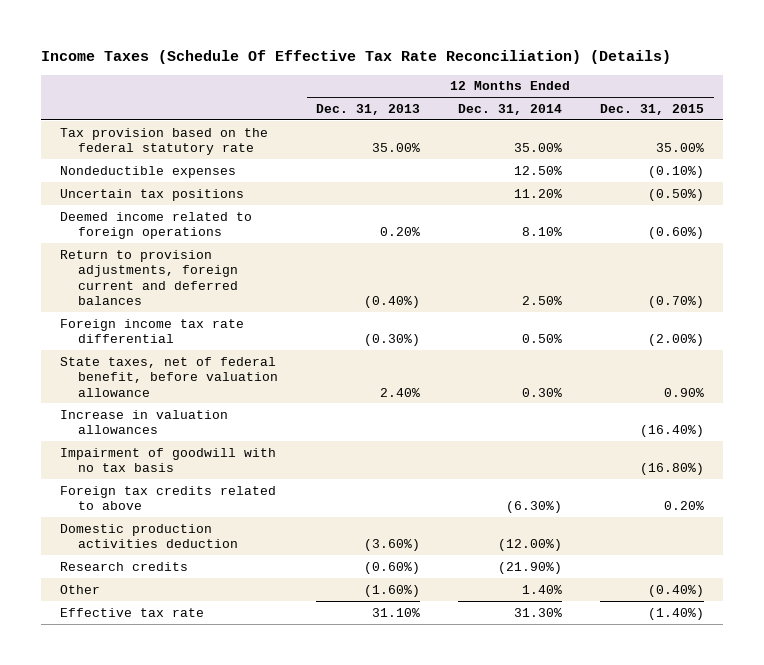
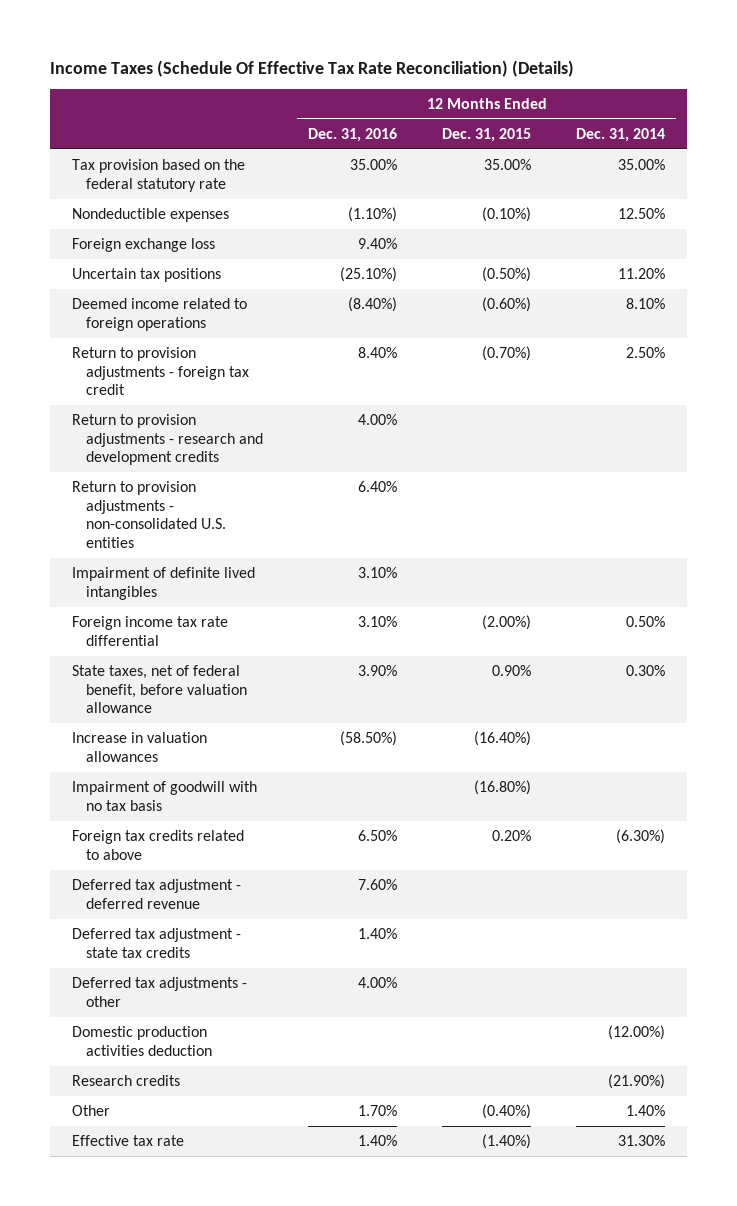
- | 12 Months Ended Dec. 31, 2013 | 12 Months Ended Dec. 31, 2014 | 12 Months Ended Dec. 31, 2015
+ | 12 Months Ended Dec. 31, 2016 | 12 Months Ended Dec. 31, 2015 | 12 Months Ended Dec. 31, 2014
+ Foreign exchange loss | 9.40% | |
- Return to provision adjustments, foreign current and deferred balances | (0.40%) | 2.50% | (0.70%)
+ Return to provision adjustments - foreign tax credit | 8.40% | (0.70%) | 2.50%
+ Return to provision adjustments - research and development credits | 4.00% | |
+ Return to provision adjustments - non-consolidated U.S. entities | 6.40% | |
+ Impairment of definite lived intangibles | 3.10% | |
+ Deferred tax adjustment - deferred revenue | 7.60% | |
+ Deferred tax adjustment - state tax credits | 1.40% | |
+ Deferred tax adjustments - other | 4.00% | |

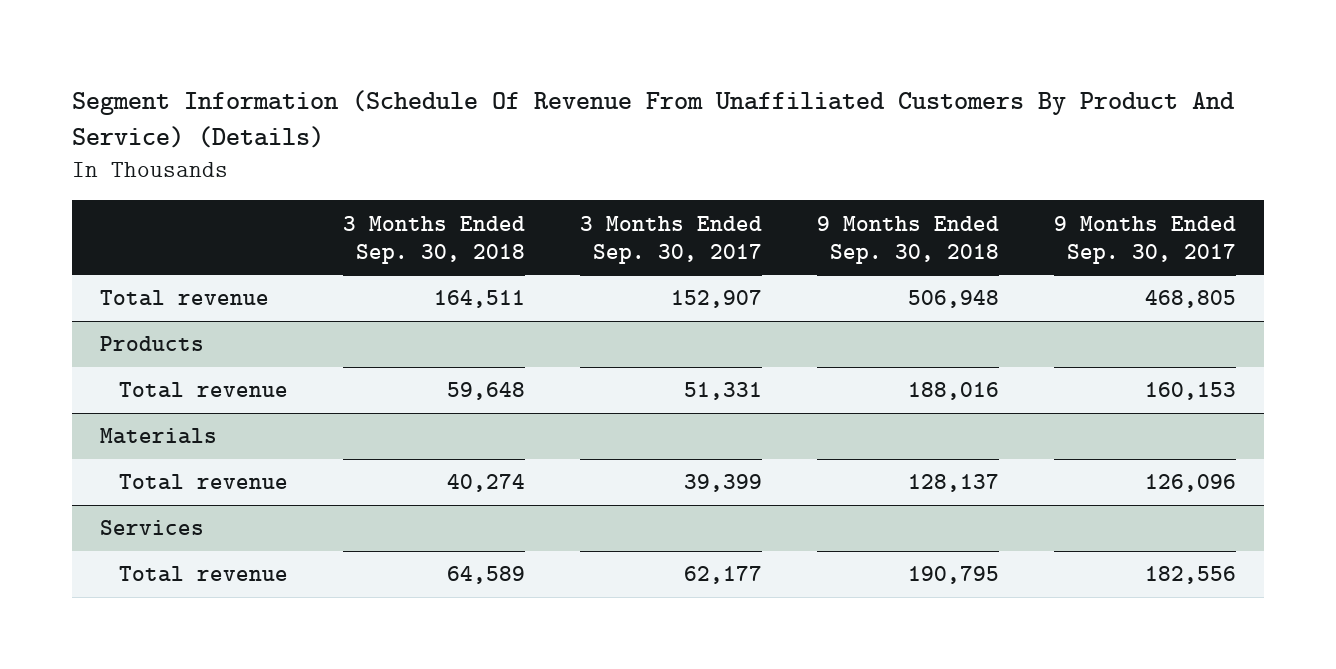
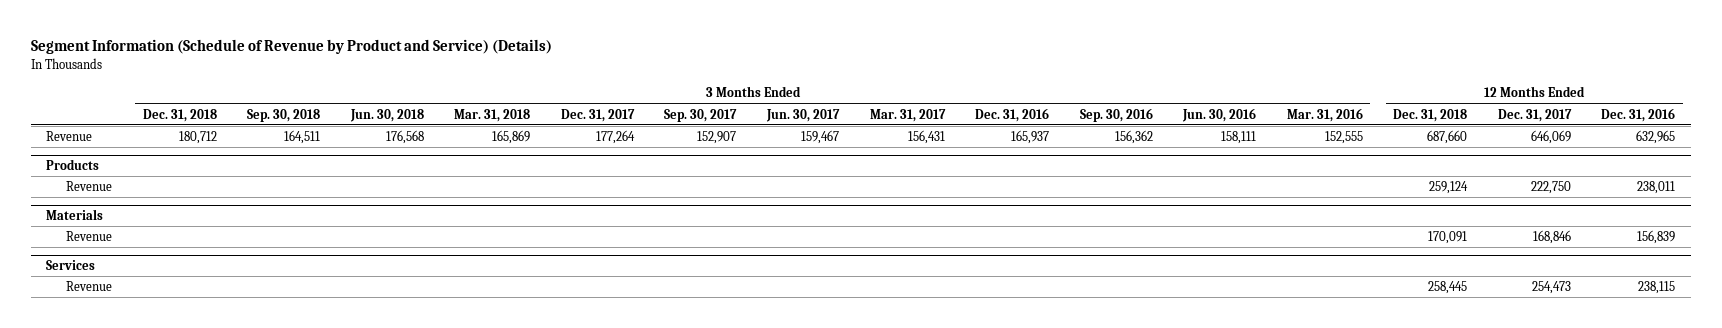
- Segment Information (Schedule Of Revenue From Unaffiliated Customers By Product And Service) (Details)
+ Segment Information (Schedule of Revenue by Product and Service) (Details)
- | 3 Months Ended Sep. 30, 2018 | 3 Months Ended Sep. 30, 2017 | 9 Months Ended Sep. 30, 2018 | 9 Months Ended Sep. 30, 2017
+ | 3 Months Ended Dec. 31, 2018 | 3 Months Ended Sep. 30, 2018 | 3 Months Ended Jun. 30, 2018 | 3 Months Ended Mar. 31, 2018 | 3 Months Ended Dec. 31, 2017 | 3 Months Ended Sep. 30, 2017 | 3 Months Ended Jun. 30, 2017 | 3 Months Ended Mar. 31, 2017 | 3 Months Ended Dec. 31, 2016 | 3 Months Ended Sep. 30, 2016 | 3 Months Ended Jun. 30, 2016 | 3 Months Ended Mar. 31, 2016 | 12 Months Ended Dec. 31, 2018 | 12 Months Ended Dec. 31, 2017 | 12 Months Ended Dec. 31, 2016
- Total revenue | 164,511 | 152,907 | 506,948 | 468,805
+ Revenue | 180,712 | 164,511 | 176,568 | 165,869 | 177,264 | 152,907 | 159,467 | 156,431 | 165,937 | 156,362 | 158,111 | 152,555 | 687,660 | 646,069 | 632,965
@ Products
- Total revenue | 59,648 | 51,331 | 188,016 | 160,153
+ Revenue | | | | | | | | | | | | | 259,124 | 222,750 | 238,011
@ Materials
- Total revenue | 40,274 | 39,399 | 128,137 | 126,096
+ Revenue | | | | | | | | | | | | | 170,091 | 168,846 | 156,839
@ Services
- Total revenue | 64,589 | 62,177 | 190,795 | 182,556
+ Revenue | | | | | | | | | | | | | 258,445 | 254,473 | 238,115

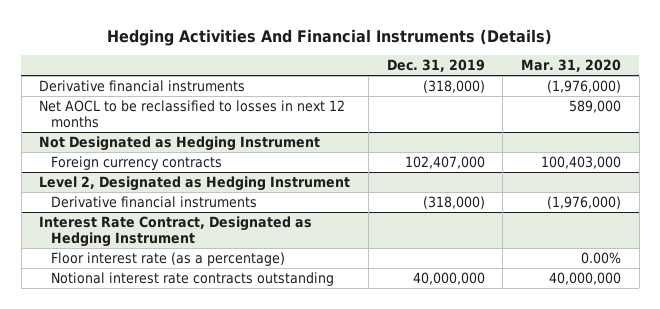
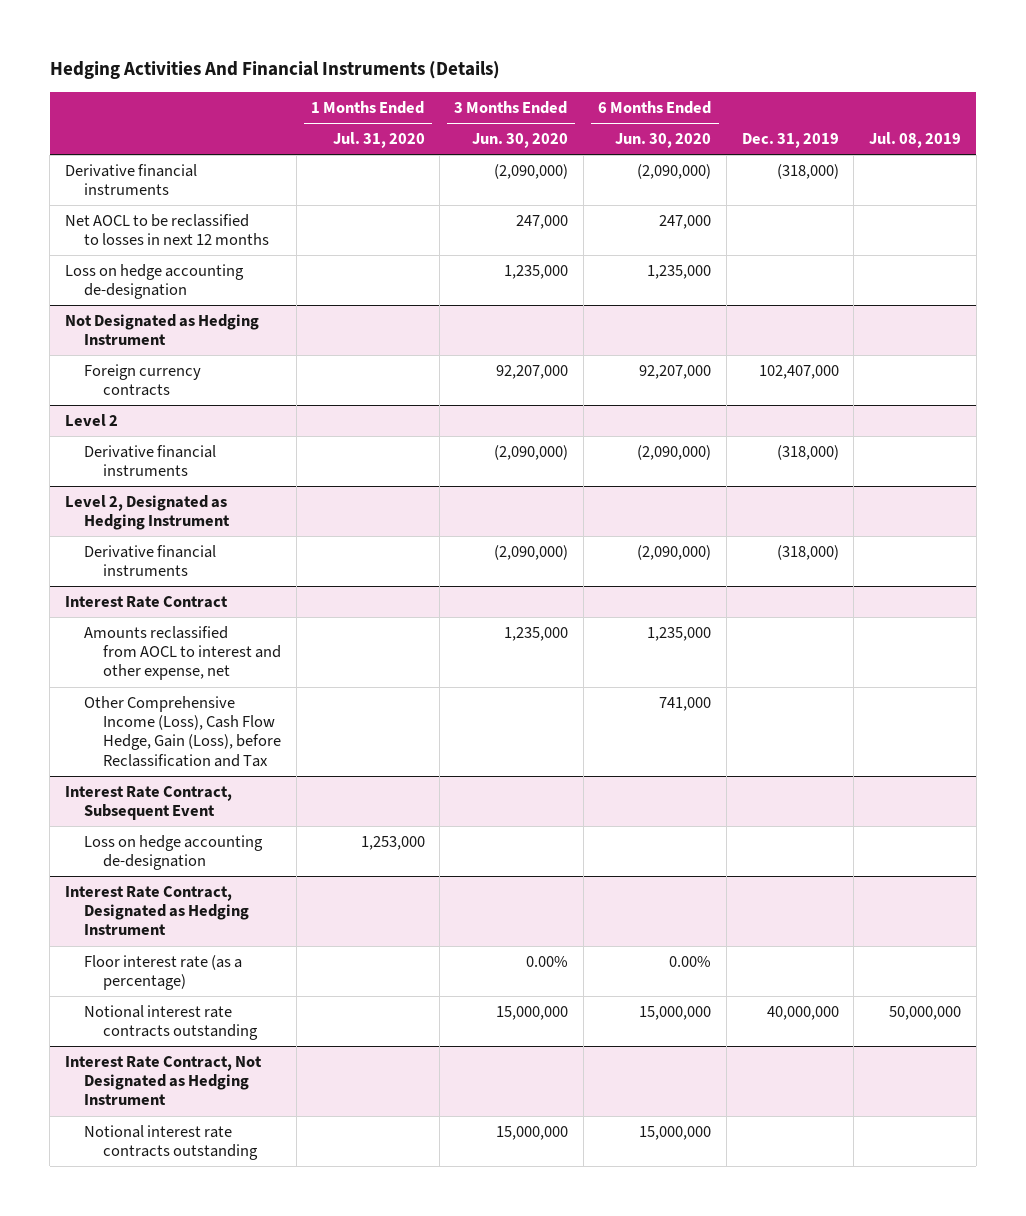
- | Dec. 31, 2019 | Mar. 31, 2020
+ | 1 Months Ended Jul. 31, 2020 | 3 Months Ended Jun. 30, 2020 | 6 Months Ended Jun. 30, 2020 | Dec. 31, 2019 | Jul. 08, 2019
+ Loss on hedge accounting de-designation | | 1,235,000 | 1,235,000 | |
+ Level 2
+ Derivative financial instruments | | (2,090,000) | (2,090,000) | (318,000) |
+ Interest Rate Contract
+ Amounts reclassified from AOCL to interest and other expense, net | | 1,235,000 | 1,235,000 | |
+ Other Comprehensive Income (Loss), Cash Flow Hedge, Gain (Loss), before Reclassification and Tax | | | 741,000 | |
+ Interest Rate Contract, Subsequent Event
+ Loss on hedge accounting de-designation | 1,253,000 | | | |
+ Interest Rate Contract, Not Designated as Hedging Instrument
+ Notional interest rate contracts outstanding | | 15,000,000 | 15,000,000 | |

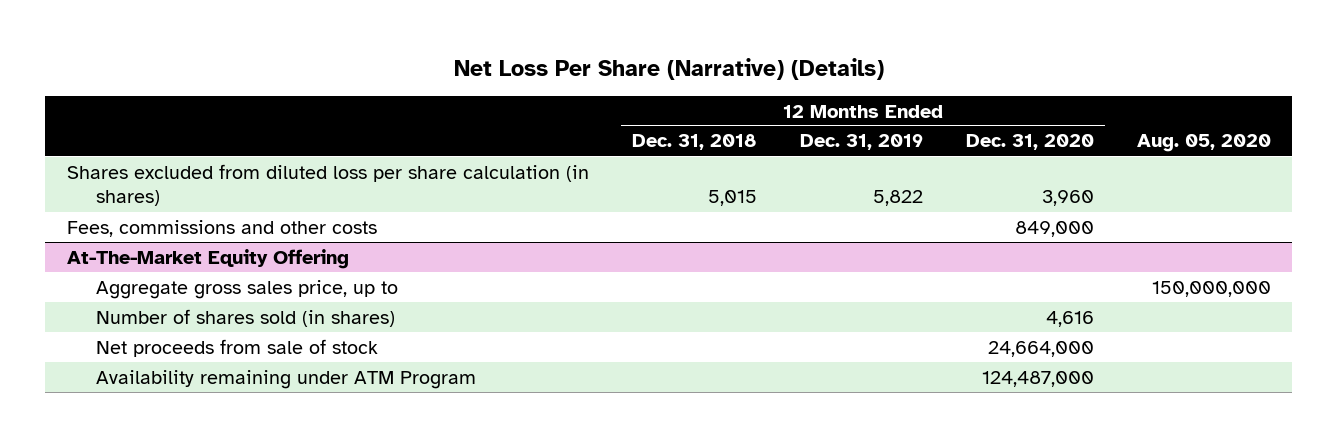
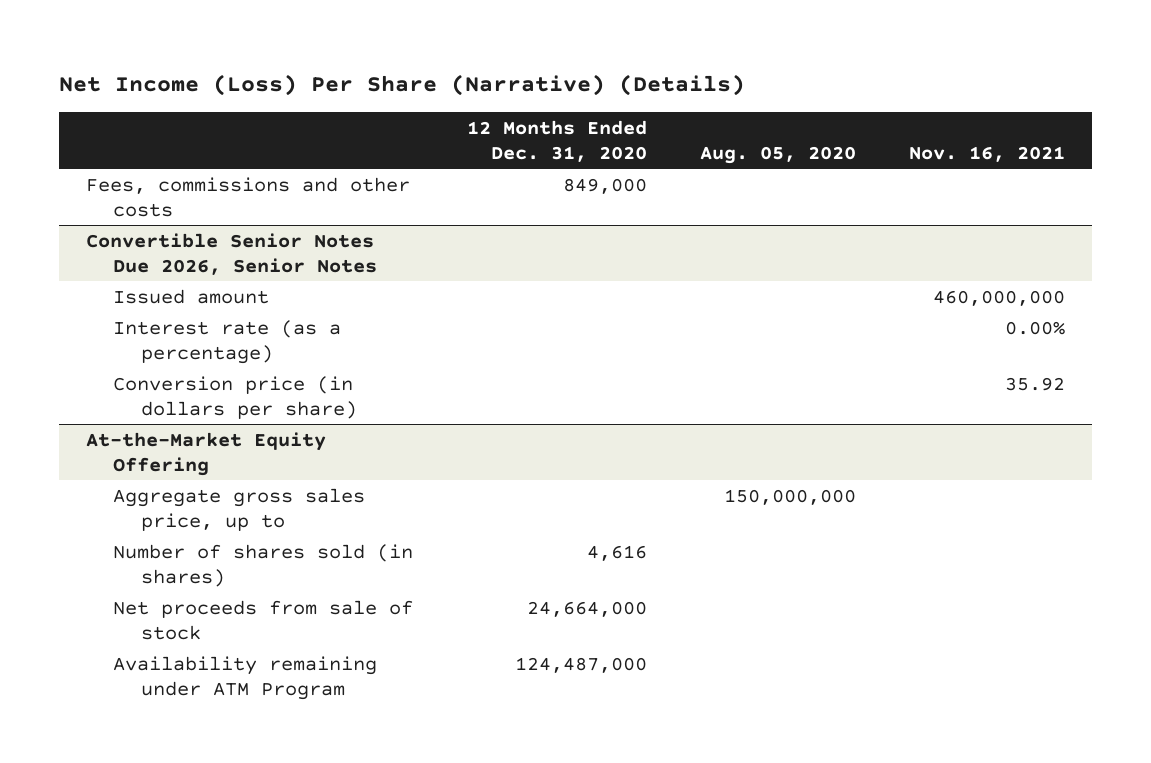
- Net Loss Per Share (Narrative) (Details)
+ Net Income (Loss) Per Share (Narrative) (Details)
- | 12 Months Ended Dec. 31, 2018 | 12 Months Ended Dec. 31, 2019 | 12 Months Ended Dec. 31, 2020 | Aug. 05, 2020
+ | 12 Months Ended Dec. 31, 2020 | Aug. 05, 2020 | Nov. 16, 2021
- Shares excluded from diluted loss per share calculation (in shares) | 5,015 | 5,822 | 3,960 |
- At-The-Market Equity Offering
+ Convertible Senior Notes Due 2026, Senior Notes
+ Issued amount | | | 460,000,000
+ Interest rate (as a percentage) | | | 0.00%
+ Conversion price (in dollars per share) | | | 35.92
+ At-the-Market Equity Offering

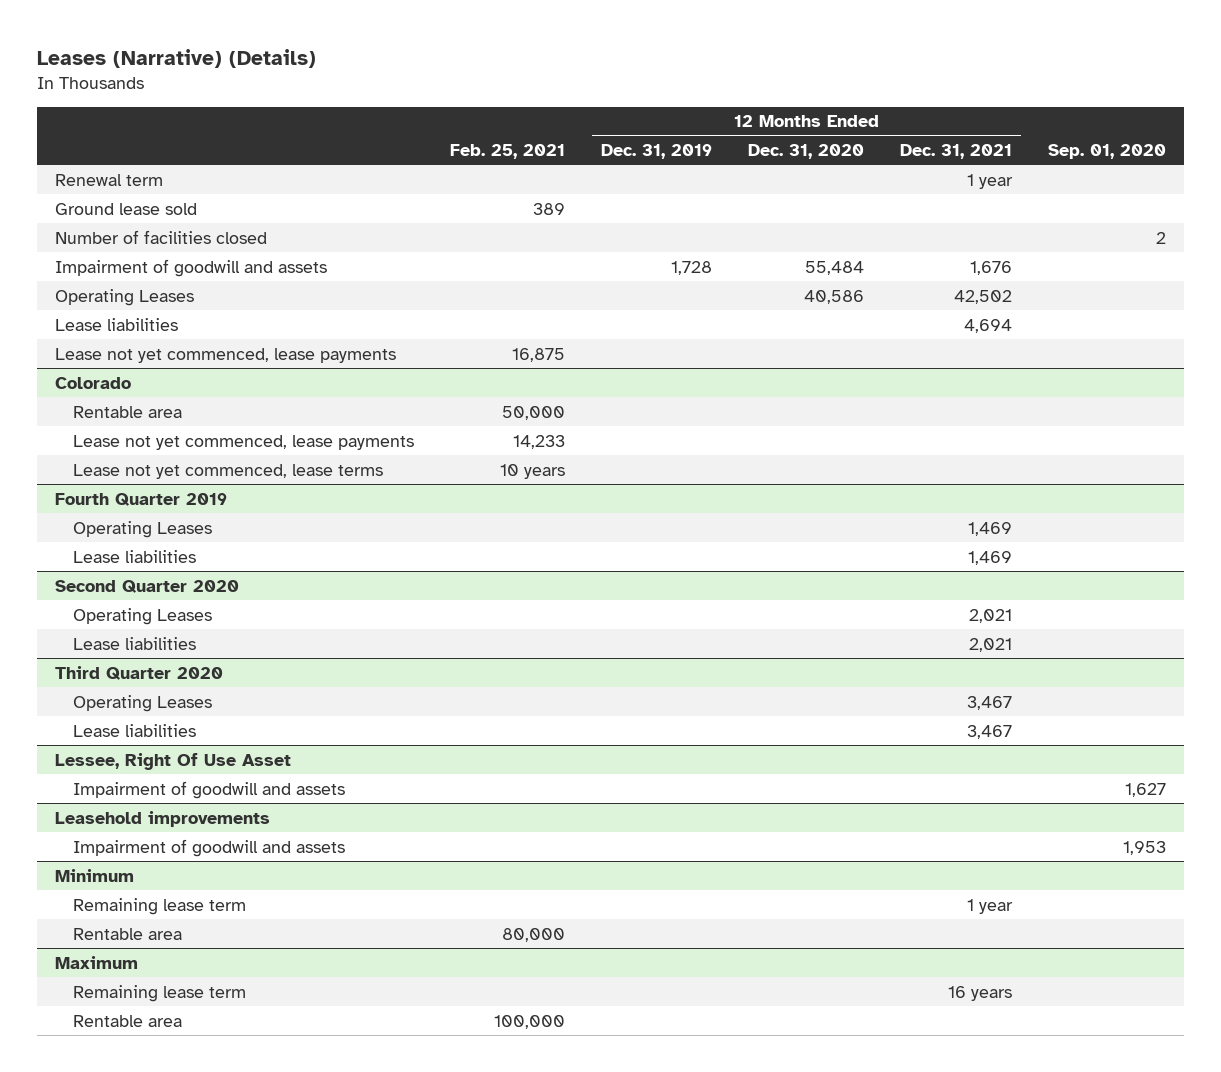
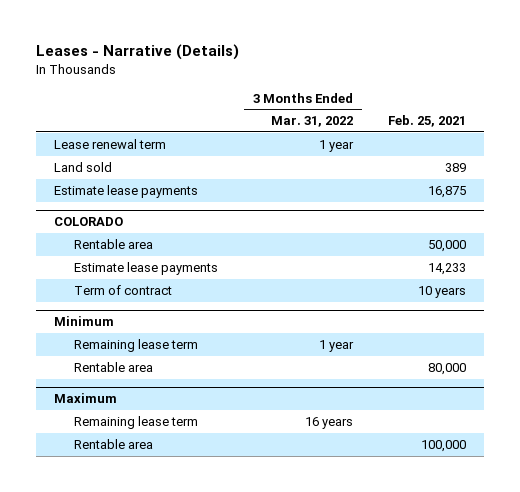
- Leases (Narrative) (Details)
+ Leases - Narrative (Details)
- | Feb. 25, 2021 | 12 Months Ended Dec. 31, 2019 | 12 Months Ended Dec. 31, 2020 | 12 Months Ended Dec. 31, 2021 | Sep. 01, 2020
+ | 3 Months Ended Mar. 31, 2022 | Feb. 25, 2021
- Renewal term | | | | 1 year |
- Ground lease sold | 389 | | | |
- Number of facilities closed | | | | | 2
- Impairment of goodwill and assets | | 1,728 | 55,484 | 1,676 |
- Operating Leases | | | 40,586 | 42,502 |
- Lease liabilities | | | | 4,694 |
- Lease not yet commenced, lease payments | 16,875 | | | |
- Colorado
+ Lease renewal term | 1 year |
+ Land sold | | 389
+ Estimate lease payments | | 16,875
+ COLORADO
- Lease not yet commenced, lease payments | 14,233 | | | |
- Lease not yet commenced, lease terms | 10 years | | | |
- Fourth Quarter 2019
- Operating Leases | | | | 1,469 |
- Lease liabilities | | | | 1,469 |
- Second Quarter 2020
- Operating Leases | | | | 2,021 |
- Lease liabilities | | | | 2,021 |
- Third Quarter 2020
- Operating Leases | | | | 3,467 |
- Lease liabilities | | | | 3,467 |
- Lessee, Right Of Use Asset
- Impairment of goodwill and assets | | | | | 1,627
- Leasehold improvements
- Impairment of goodwill and assets | | | | | 1,953
+ Estimate lease payments | | 14,233
+ Term of contract | | 10 years

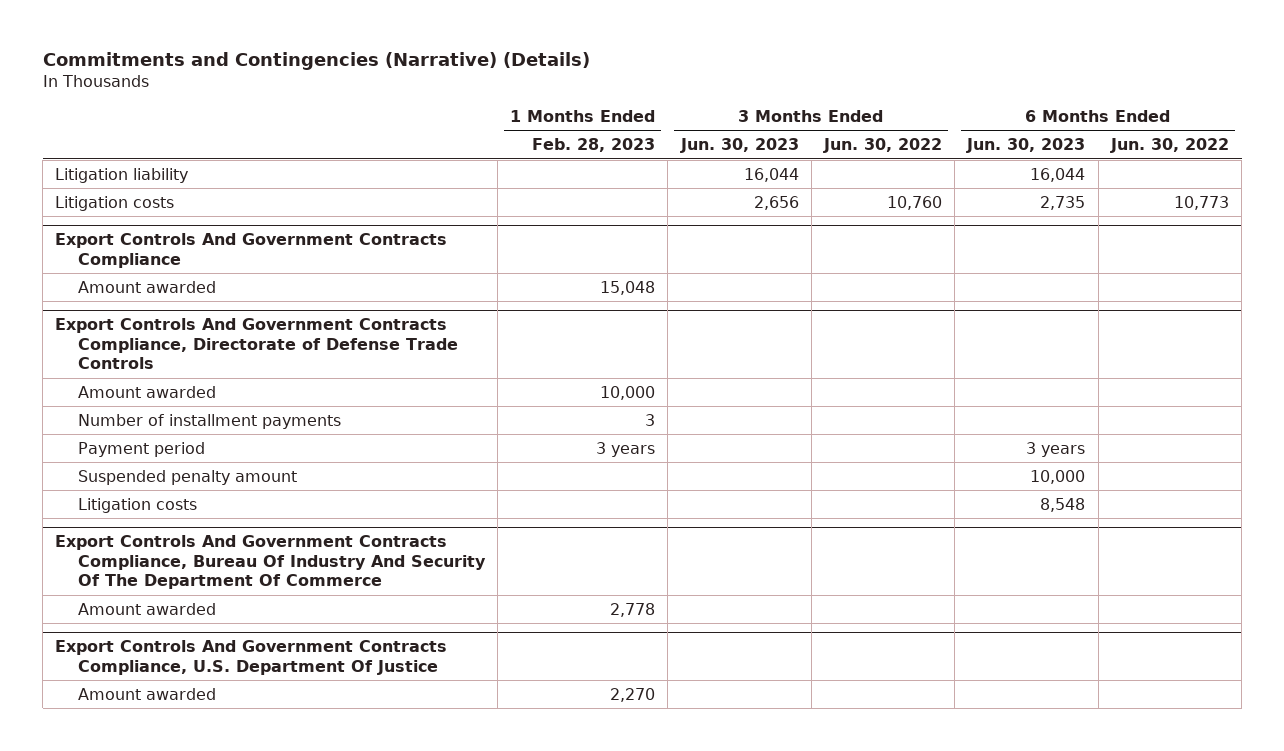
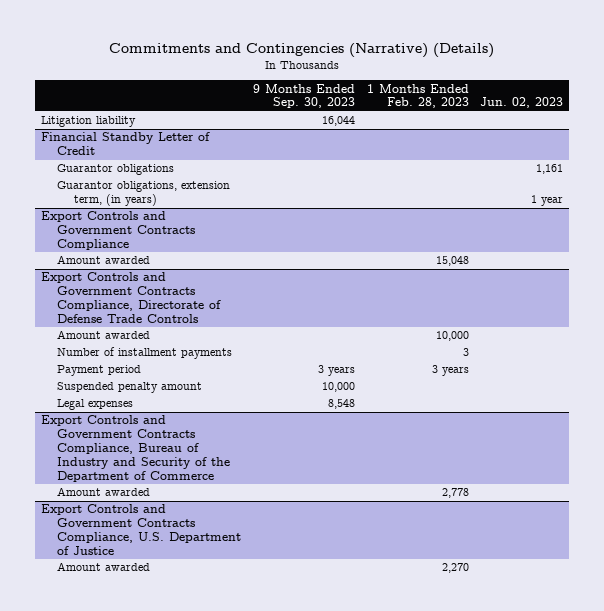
- | 1 Months Ended Feb. 28, 2023 | 3 Months Ended Jun. 30, 2023 | 3 Months Ended Jun. 30, 2022 | 6 Months Ended Jun. 30, 2023 | 6 Months Ended Jun. 30, 2022
+ | 9 Months Ended Sep. 30, 2023 | 1 Months Ended Feb. 28, 2023 | Jun. 02, 2023
- Litigation costs | | 2,656 | 10,760 | 2,735 | 10,773
- Export Controls And Government Contracts Compliance
+ Financial Standby Letter of Credit
+ Guarantor obligations | | | 1,161
+ Guarantor obligations, extension term, (in years) | | | 1 year
+ Export Controls and Government Contracts Compliance
- Export Controls And Government Contracts Compliance, Directorate of Defense Trade Controls
+ Export Controls and Government Contracts Compliance, Directorate of Defense Trade Controls
- Litigation costs | | | | 8,548 |
- Export Controls And Government Contracts Compliance, Bureau Of Industry And Security Of The Department Of Commerce
+ Legal expenses | 8,548 | |
+ Export Controls and Government Contracts Compliance, Bureau of Industry and Security of the Department of Commerce
- Export Controls And Government Contracts Compliance, U.S. Department Of Justice
+ Export Controls and Government Contracts Compliance, U.S. Department of Justice

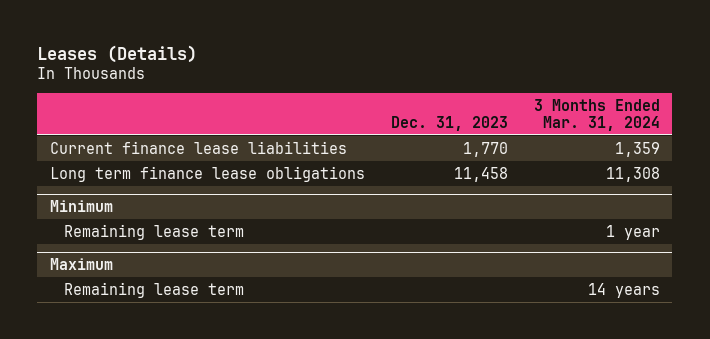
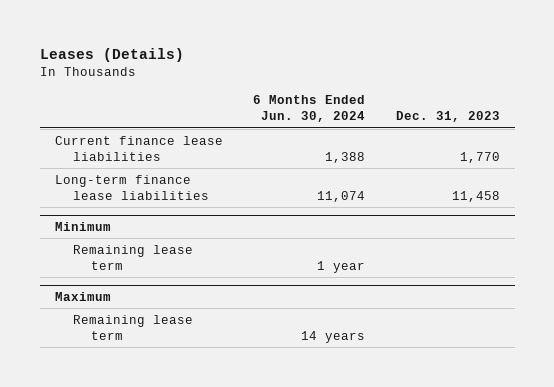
- | Dec. 31, 2023 | 3 Months Ended Mar. 31, 2024
+ | 6 Months Ended Jun. 30, 2024 | Dec. 31, 2023
- Long term finance lease obligations | 11,458 | 11,308
+ Long-term finance lease liabilities | 11,074 | 11,458

